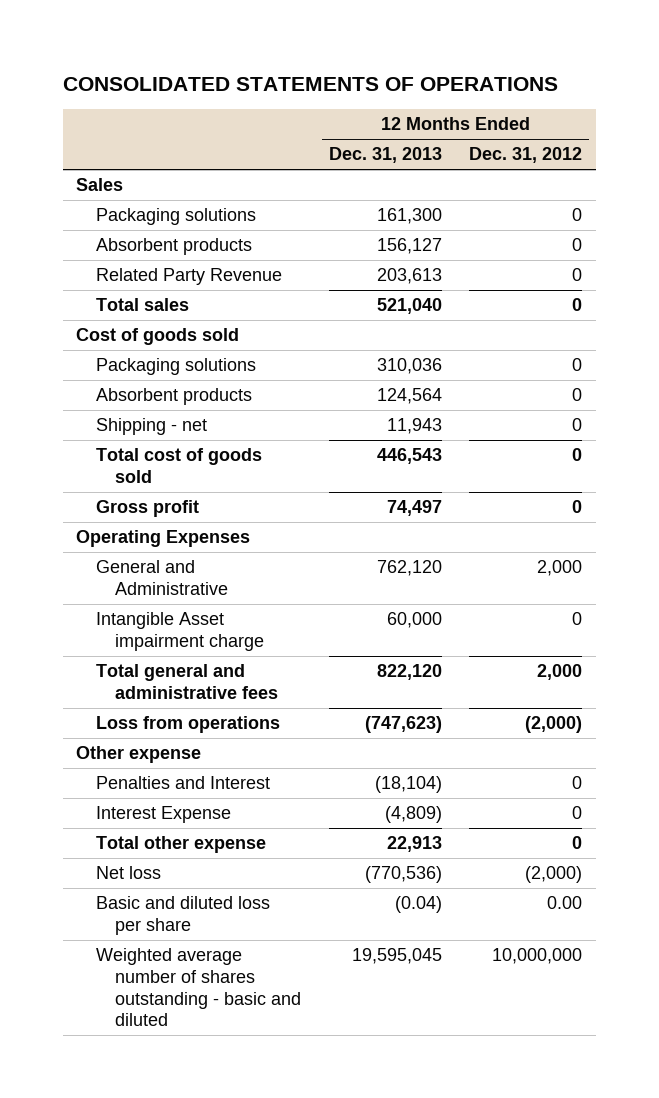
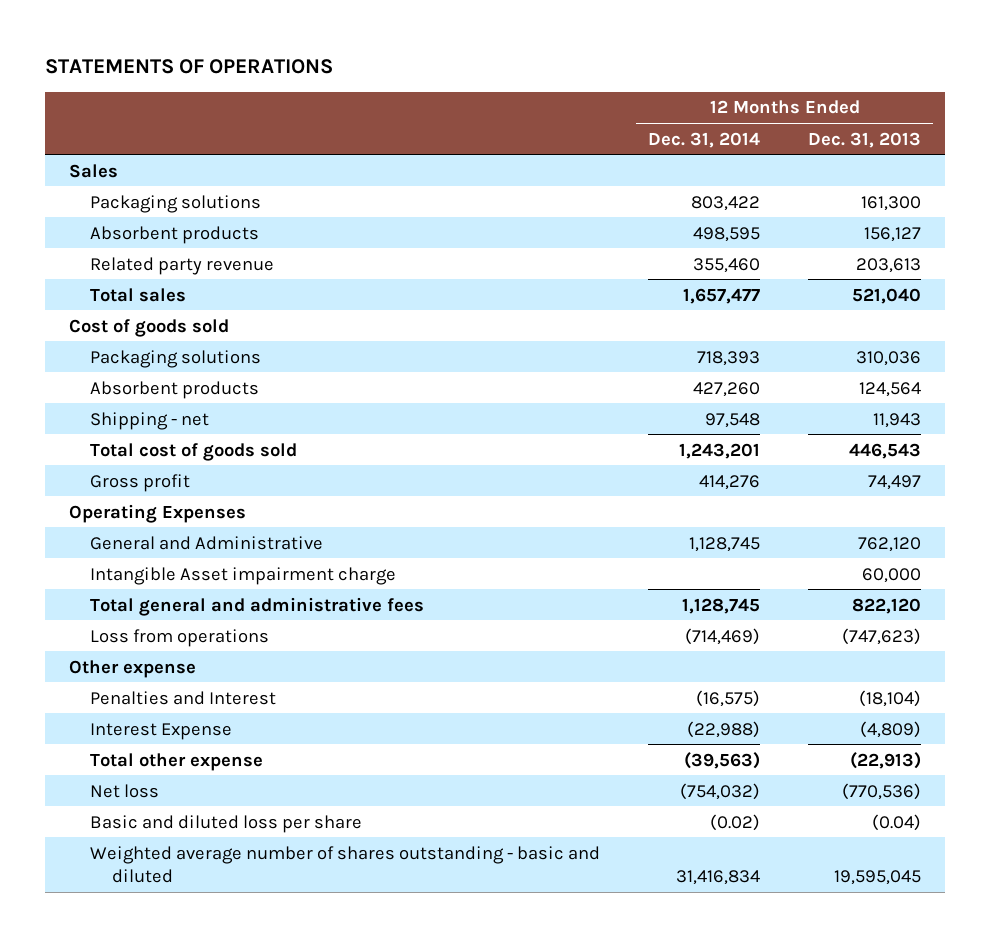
- CONSOLIDATED STATEMENTS OF OPERATIONS
+ STATEMENTS OF OPERATIONS
- | 12 Months Ended Dec. 31, 2013 | 12 Months Ended Dec. 31, 2012
+ | 12 Months Ended Dec. 31, 2014 | 12 Months Ended Dec. 31, 2013
- Related Party Revenue | 203,613 | 0
+ Related party revenue | 355,460 | 203,613
- Total other expense | 22,913 | 0
+ Total other expense | (39,563) | (22,913)

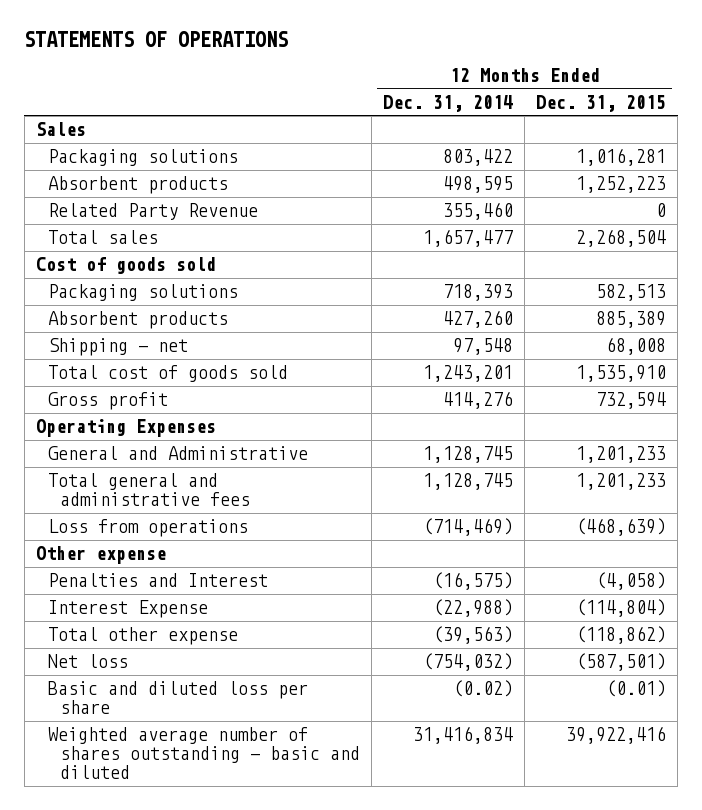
- | 12 Months Ended Dec. 31, 2014 | 12 Months Ended Dec. 31, 2013
+ | 12 Months Ended Dec. 31, 2014 | 12 Months Ended Dec. 31, 2015
- Related party revenue | 355,460 | 203,613
+ Related Party Revenue | 355,460 | 0
- Intangible Asset impairment charge | | 60,000

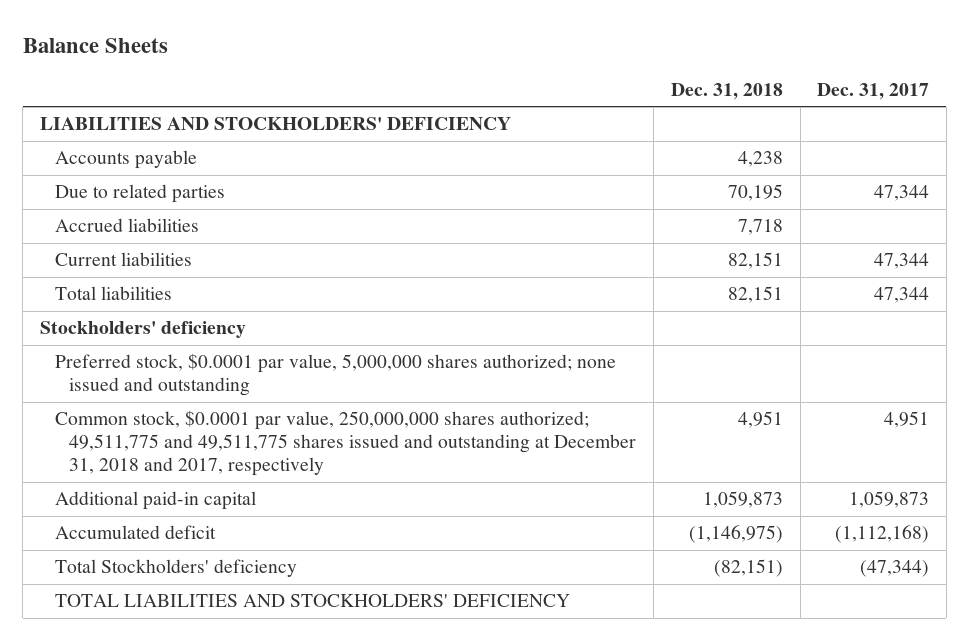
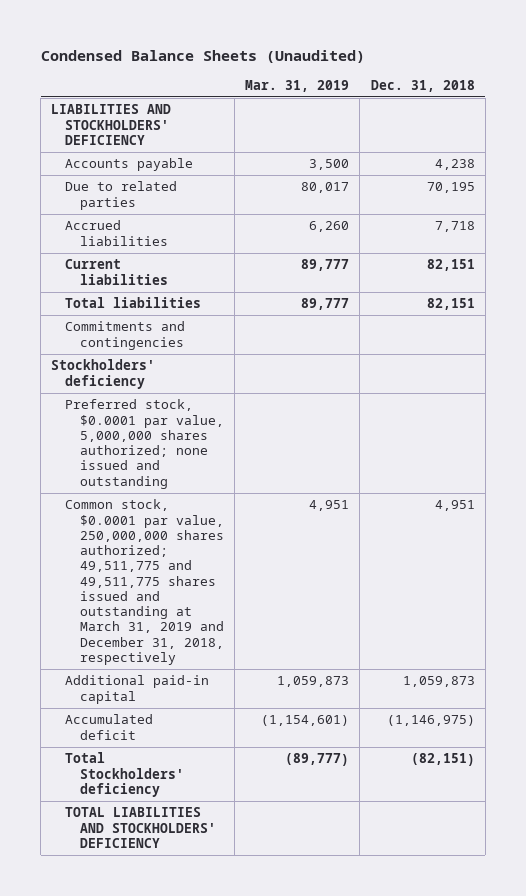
- Balance Sheets
+ Condensed Balance Sheets (Unaudited)
- | Dec. 31, 2018 | Dec. 31, 2017
+ | Mar. 31, 2019 | Dec. 31, 2018
+ Commitments and contingencies
- Common stock, $0.0001 par value, 250,000,000 shares authorized; 49,511,775 and 49,511,775 shares issued and outstanding at December 31, 2018 and 2017, respectively | 4,951 | 4,951
+ Common stock, $0.0001 par value, 250,000,000 shares authorized; 49,511,775 and 49,511,775 shares issued and outstanding at March 31, 2019 and December 31, 2018, respectively | 4,951 | 4,951

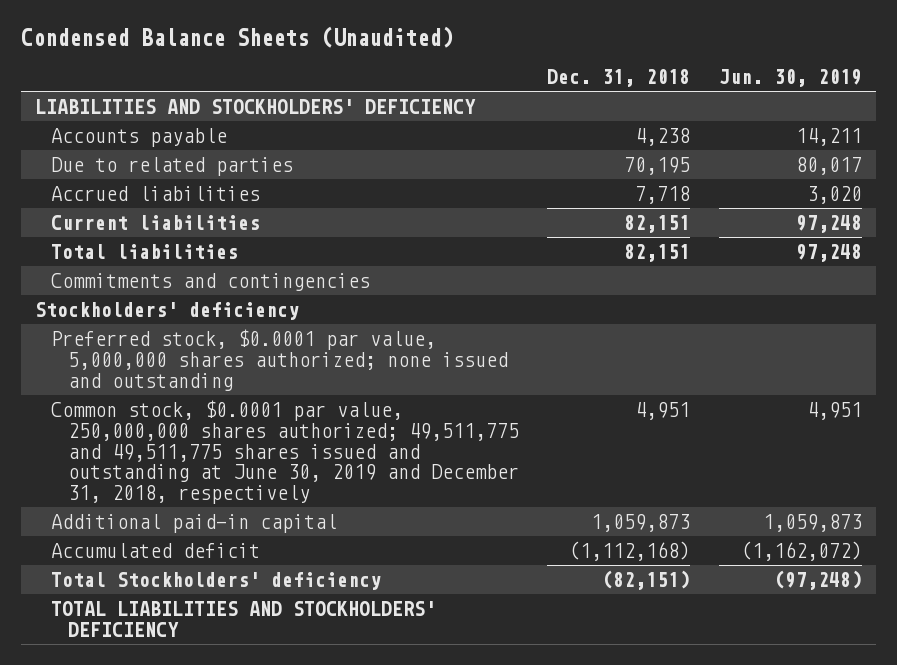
- | Mar. 31, 2019 | Dec. 31, 2018
+ | Dec. 31, 2018 | Jun. 30, 2019
- Common stock, $0.0001 par value, 250,000,000 shares authorized; 49,511,775 and 49,511,775 shares issued and outstanding at March 31, 2019 and December 31, 2018, respectively | 4,951 | 4,951
+ Common stock, $0.0001 par value, 250,000,000 shares authorized; 49,511,775 and 49,511,775 shares issued and outstanding at June 30, 2019 and December 31, 2018, respectively | 4,951 | 4,951
- Accumulated deficit | (1,154,601) | (1,146,975)
+ Accumulated deficit | (1,112,168) | (1,162,072)

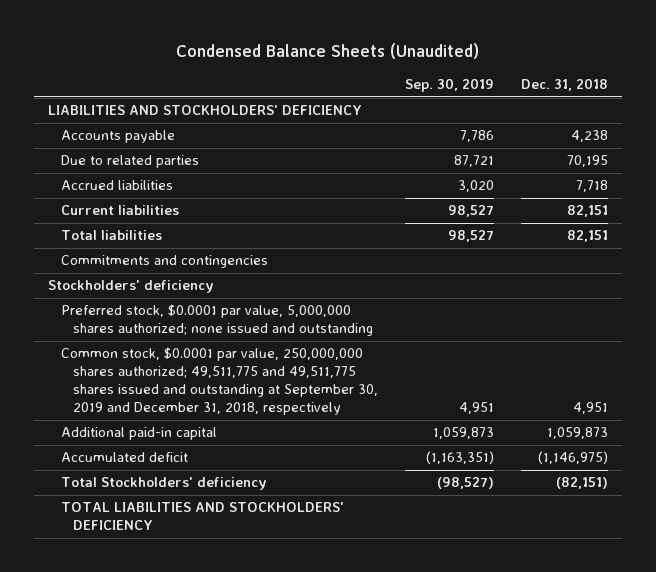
- | Dec. 31, 2018 | Jun. 30, 2019
+ | Sep. 30, 2019 | Dec. 31, 2018
- Common stock, $0.0001 par value, 250,000,000 shares authorized; 49,511,775 and 49,511,775 shares issued and outstanding at June 30, 2019 and December 31, 2018, respectively | 4,951 | 4,951
+ Common stock, $0.0001 par value, 250,000,000 shares authorized; 49,511,775 and 49,511,775 shares issued and outstanding at September 30, 2019 and December 31, 2018, respectively | 4,951 | 4,951
- Accumulated deficit | (1,112,168) | (1,162,072)
+ Accumulated deficit | (1,163,351) | (1,146,975)

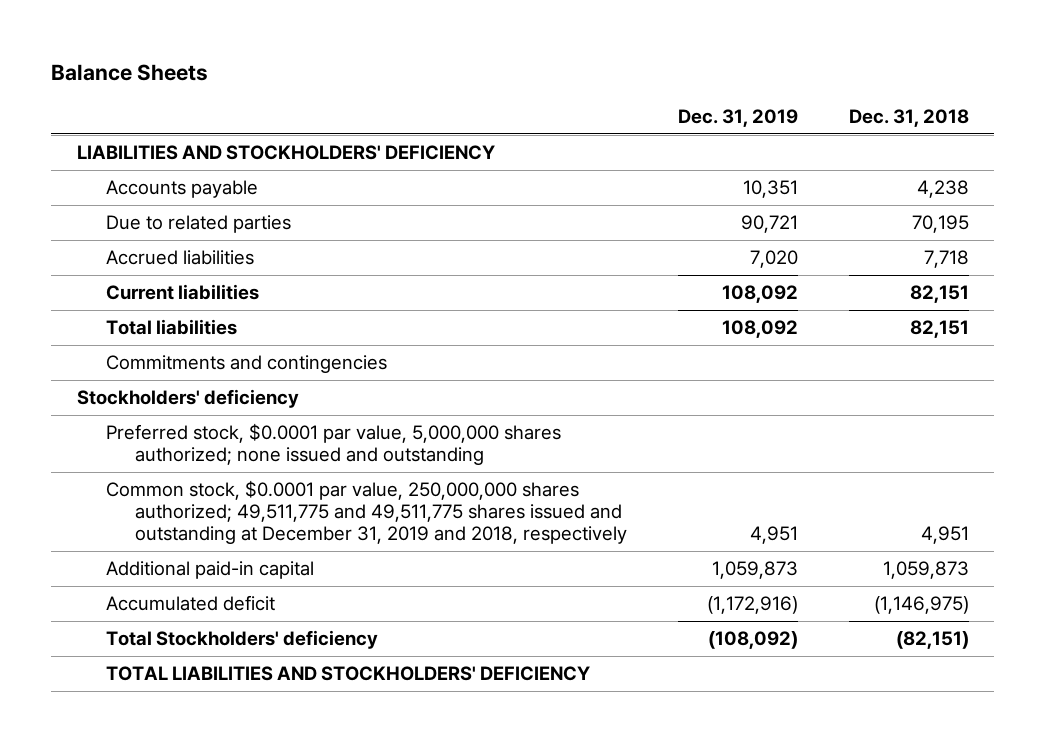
- Condensed Balance Sheets (Unaudited)
+ Balance Sheets
- | Sep. 30, 2019 | Dec. 31, 2018
+ | Dec. 31, 2019 | Dec. 31, 2018
- Common stock, $0.0001 par value, 250,000,000 shares authorized; 49,511,775 and 49,511,775 shares issued and outstanding at September 30, 2019 and December 31, 2018, respectively | 4,951 | 4,951
+ Common stock, $0.0001 par value, 250,000,000 shares authorized; 49,511,775 and 49,511,775 shares issued and outstanding at December 31, 2019 and 2018, respectively | 4,951 | 4,951

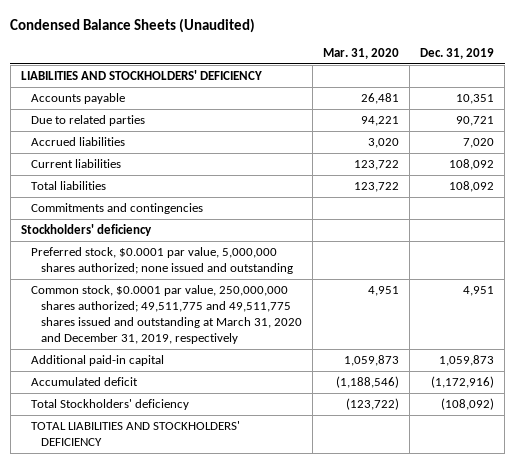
- Balance Sheets
+ Condensed Balance Sheets (Unaudited)
- | Dec. 31, 2019 | Dec. 31, 2018
+ | Mar. 31, 2020 | Dec. 31, 2019
- Common stock, $0.0001 par value, 250,000,000 shares authorized; 49,511,775 and 49,511,775 shares issued and outstanding at December 31, 2019 and 2018, respectively | 4,951 | 4,951
+ Common stock, $0.0001 par value, 250,000,000 shares authorized; 49,511,775 and 49,511,775 shares issued and outstanding at March 31, 2020 and December 31, 2019, respectively | 4,951 | 4,951

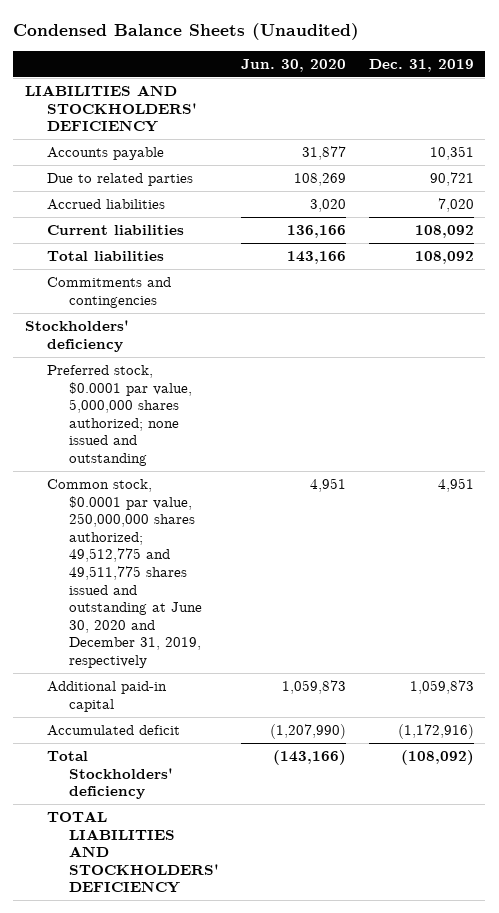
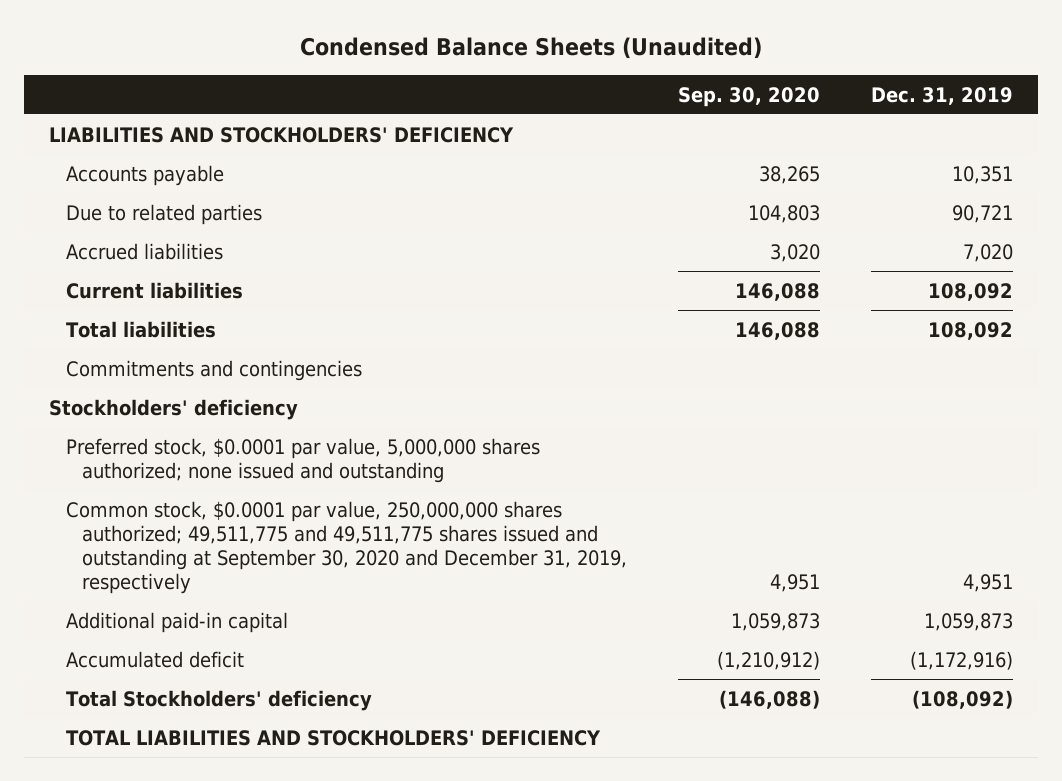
- | Jun. 30, 2020 | Dec. 31, 2019
+ | Sep. 30, 2020 | Dec. 31, 2019
- Common stock, $0.0001 par value, 250,000,000 shares authorized; 49,512,775 and 49,511,775 shares issued and outstanding at June 30, 2020 and December 31, 2019, respectively | 4,951 | 4,951
+ Common stock, $0.0001 par value, 250,000,000 shares authorized; 49,511,775 and 49,511,775 shares issued and outstanding at September 30, 2020 and December 31, 2019, respectively | 4,951 | 4,951

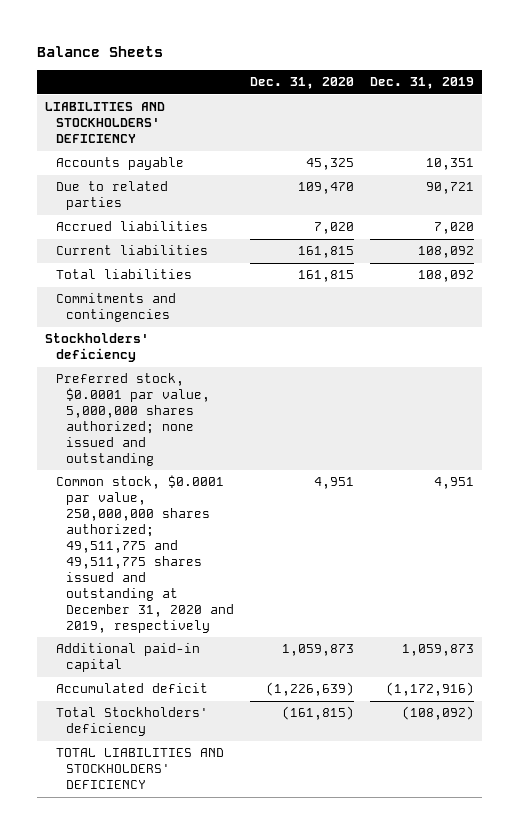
- Condensed Balance Sheets (Unaudited)
+ Balance Sheets
- | Sep. 30, 2020 | Dec. 31, 2019
+ | Dec. 31, 2020 | Dec. 31, 2019
- Common stock, $0.0001 par value, 250,000,000 shares authorized; 49,511,775 and 49,511,775 shares issued and outstanding at September 30, 2020 and December 31, 2019, respectively | 4,951 | 4,951
+ Common stock, $0.0001 par value, 250,000,000 shares authorized; 49,511,775 and 49,511,775 shares issued and outstanding at December 31, 2020 and 2019, respectively | 4,951 | 4,951

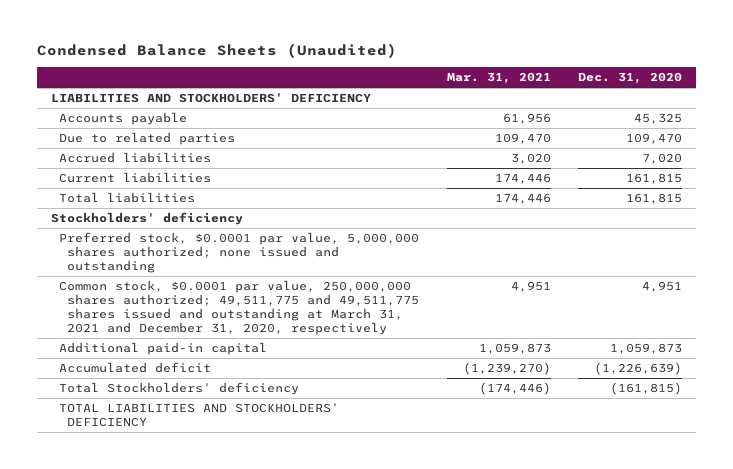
- Balance Sheets
+ Condensed Balance Sheets (Unaudited)
- | Dec. 31, 2020 | Dec. 31, 2019
+ | Mar. 31, 2021 | Dec. 31, 2020
- Commitments and contingencies
- Common stock, $0.0001 par value, 250,000,000 shares authorized; 49,511,775 and 49,511,775 shares issued and outstanding at December 31, 2020 and 2019, respectively | 4,951 | 4,951
+ Common stock, $0.0001 par value, 250,000,000 shares authorized; 49,511,775 and 49,511,775 shares issued and outstanding at March 31, 2021 and December 31, 2020, respectively | 4,951 | 4,951

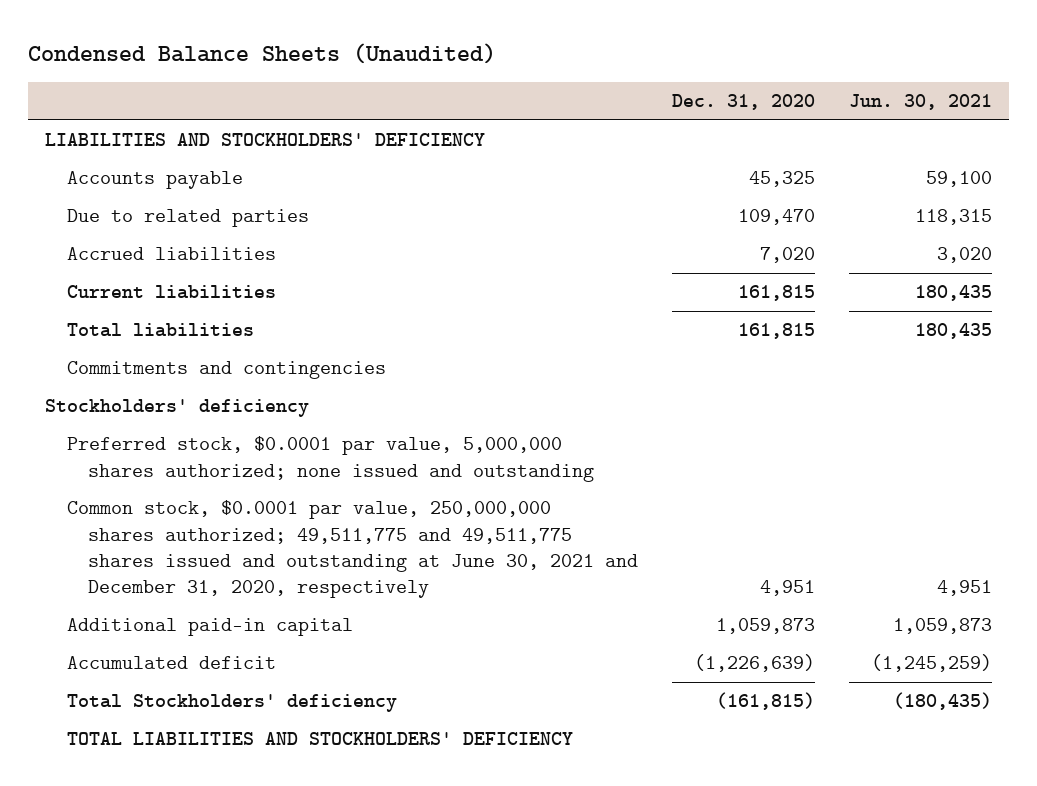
- | Mar. 31, 2021 | Dec. 31, 2020
+ | Dec. 31, 2020 | Jun. 30, 2021
+ Commitments and contingencies
- Common stock, $0.0001 par value, 250,000,000 shares authorized; 49,511,775 and 49,511,775 shares issued and outstanding at March 31, 2021 and December 31, 2020, respectively | 4,951 | 4,951
+ Common stock, $0.0001 par value, 250,000,000 shares authorized; 49,511,775 and 49,511,775 shares issued and outstanding at June 30, 2021 and December 31, 2020, respectively | 4,951 | 4,951

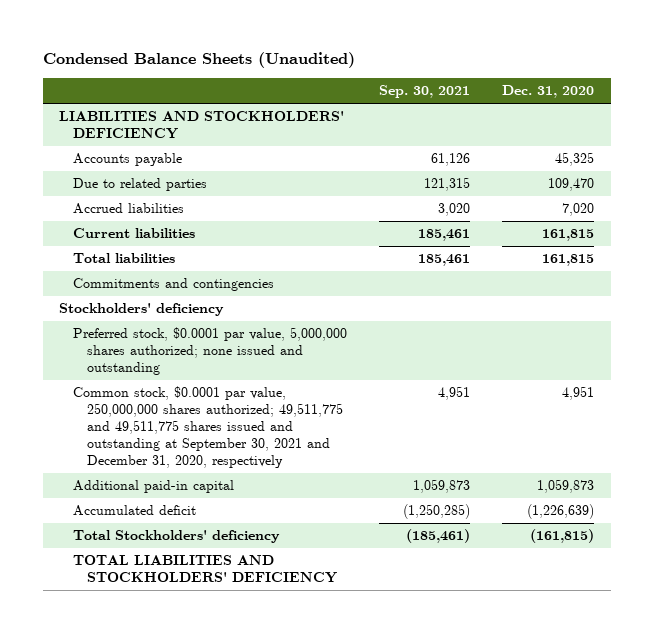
- | Dec. 31, 2020 | Jun. 30, 2021
+ | Sep. 30, 2021 | Dec. 31, 2020
- Common stock, $0.0001 par value, 250,000,000 shares authorized; 49,511,775 and 49,511,775 shares issued and outstanding at June 30, 2021 and December 31, 2020, respectively | 4,951 | 4,951
+ Common stock, $0.0001 par value, 250,000,000 shares authorized; 49,511,775 and 49,511,775 shares issued and outstanding at September 30, 2021 and December 31, 2020, respectively | 4,951 | 4,951

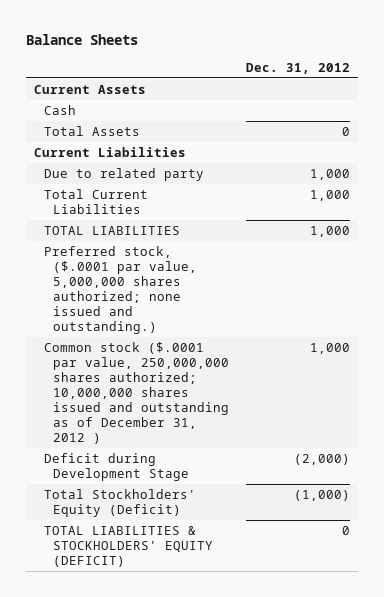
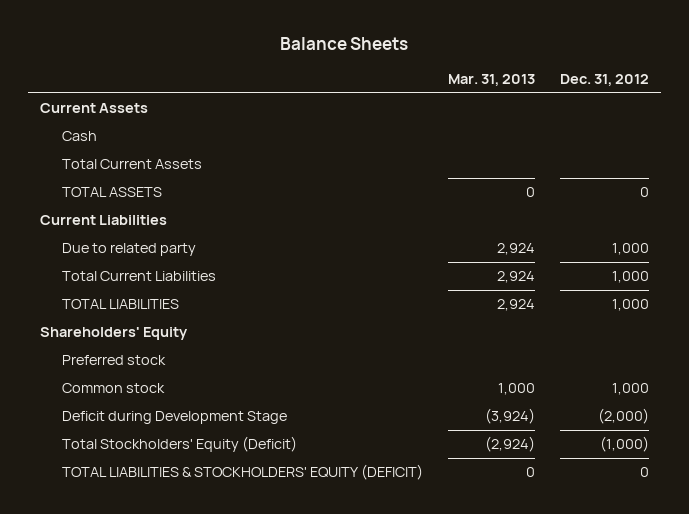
- | Dec. 31, 2012
+ | Mar. 31, 2013 | Dec. 31, 2012
- Total Assets | 0
+ Total Current Assets
+ TOTAL ASSETS | 0 | 0
- Preferred stock, ($.0001 par value, 5,000,000 shares authorized; none issued and outstanding.)
- Common stock ($.0001 par value, 250,000,000 shares authorized; 10,000,000 shares issued and outstanding as of December 31, 2012 ) | 1,000
+ Shareholders' Equity
+ Preferred stock
+ Common stock | 1,000 | 1,000

